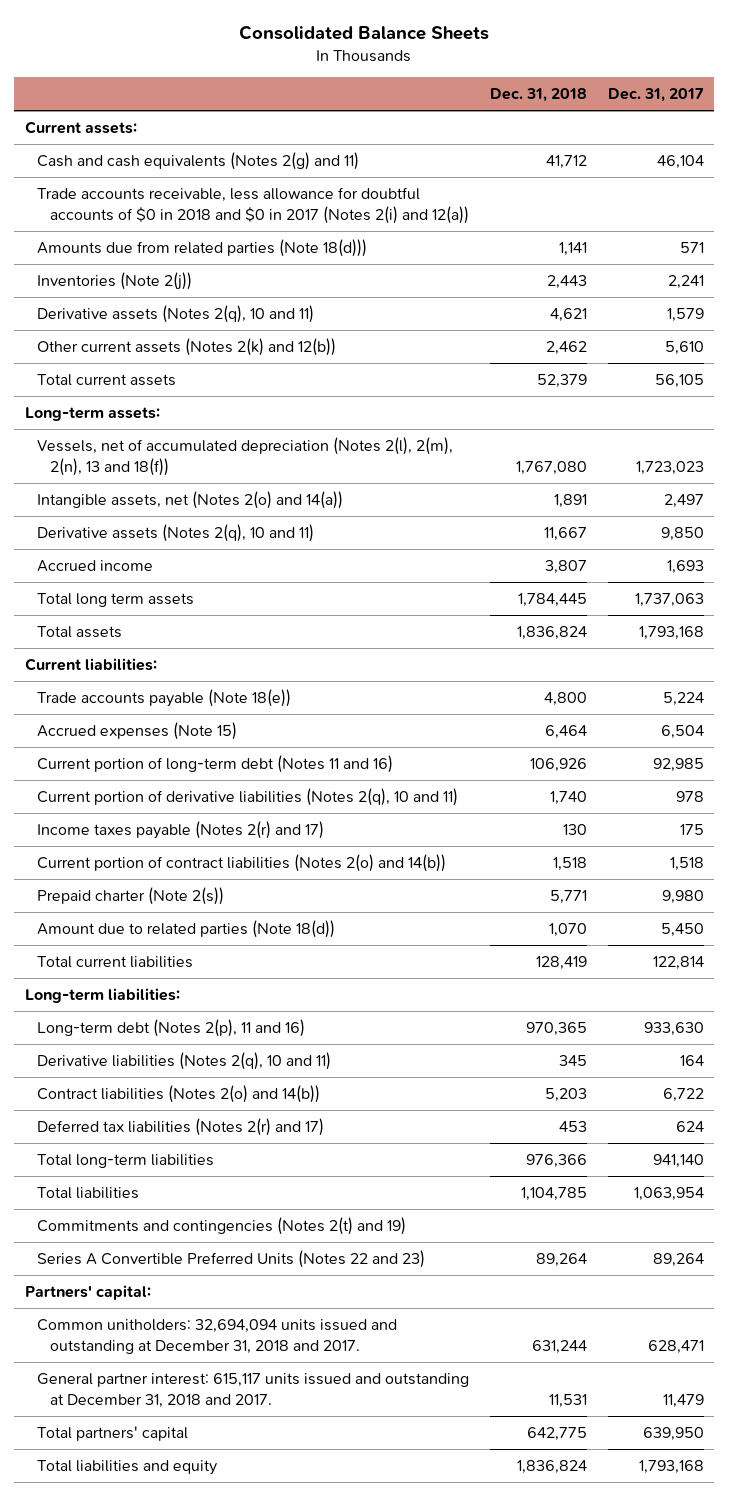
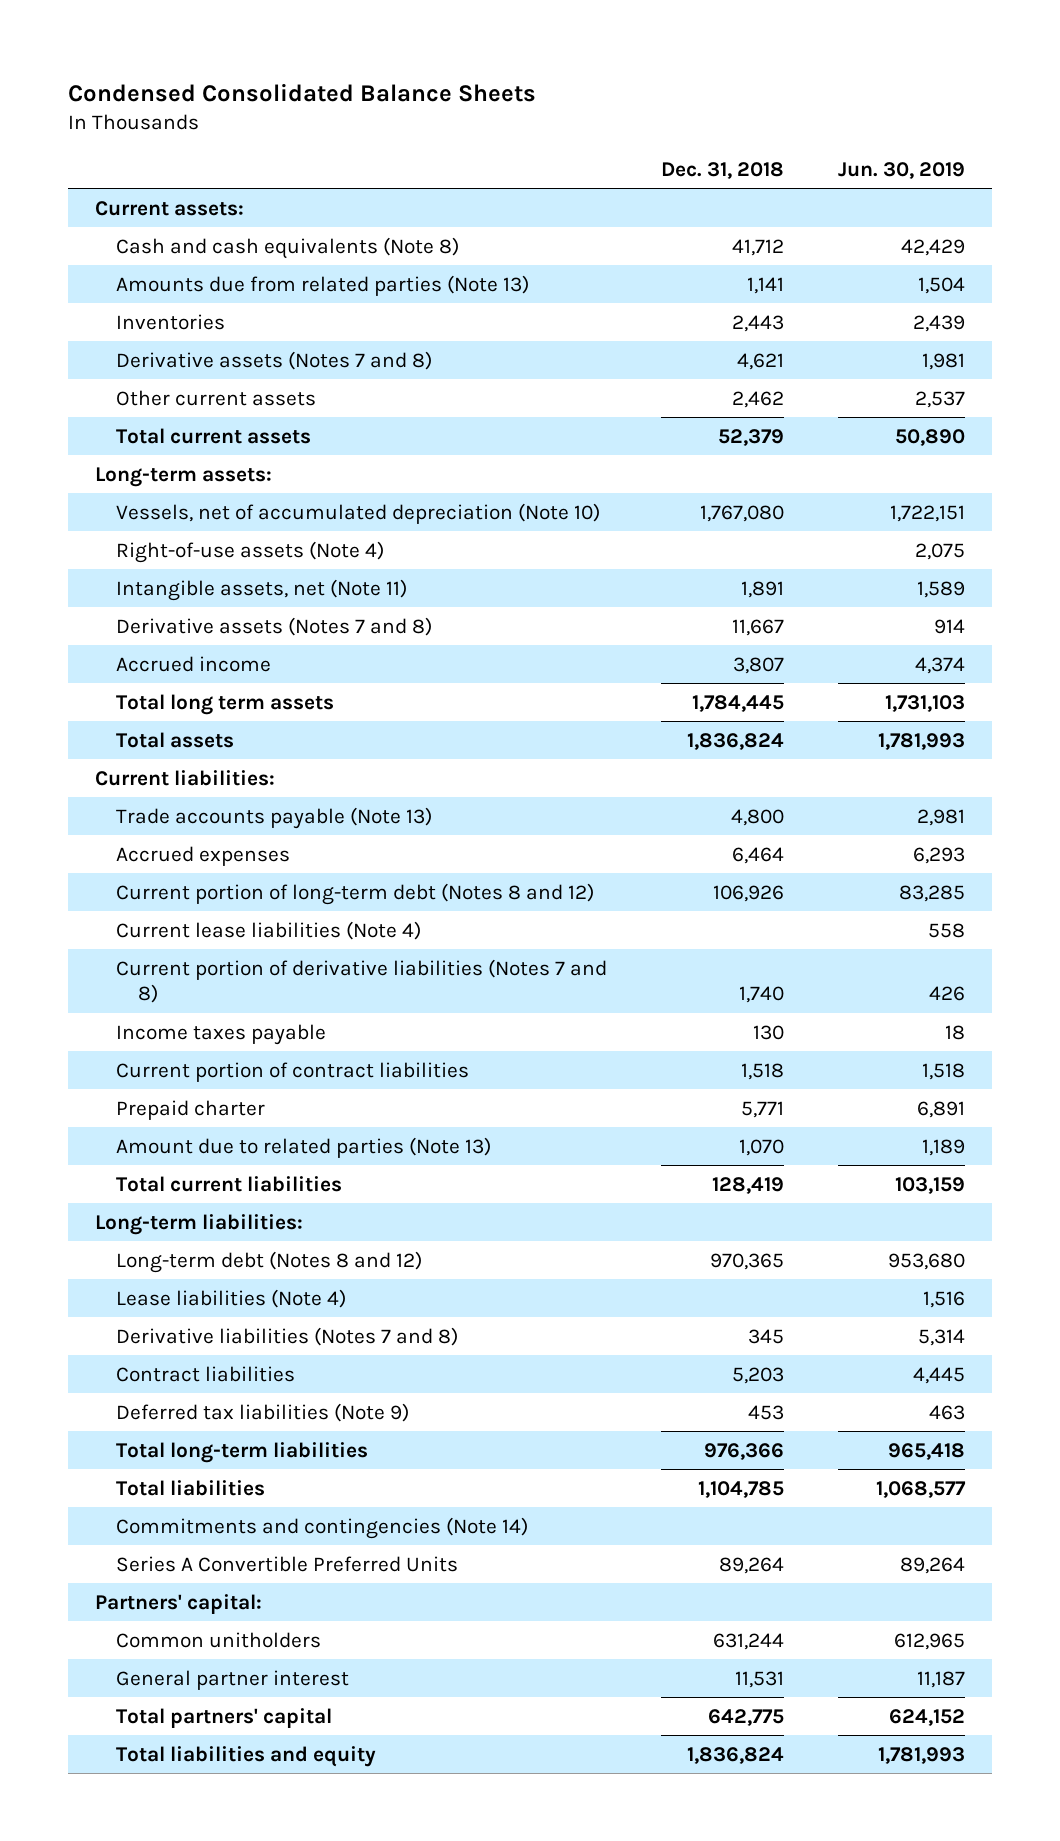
- Consolidated Balance Sheets
+ Condensed Consolidated Balance Sheets
- | Dec. 31, 2018 | Dec. 31, 2017
+ | Dec. 31, 2018 | Jun. 30, 2019
- Cash and cash equivalents (Notes 2(g) and 11) | 41,712 | 46,104
- Trade accounts receivable, less allowance for doubtful accounts of $0 in 2018 and $0 in 2017 (Notes 2(i) and 12(a))
- Amounts due from related parties (Note 18(d))) | 1,141 | 571
- Inventories (Note 2(j)) | 2,443 | 2,241
- Derivative assets (Notes 2(q), 10 and 11) | 4,621 | 1,579
- Other current assets (Notes 2(k) and 12(b)) | 2,462 | 5,610
+ Cash and cash equivalents (Note 8) | 41,712 | 42,429
+ Amounts due from related parties (Note 13) | 1,141 | 1,504
+ Inventories | 2,443 | 2,439
+ Derivative assets (Notes 7 and 8) | 4,621 | 1,981
+ Other current assets | 2,462 | 2,537
- Vessels, net of accumulated depreciation (Notes 2(l), 2(m), 2(n), 13 and 18(f)) | 1,767,080 | 1,723,023
- Intangible assets, net (Notes 2(o) and 14(a)) | 1,891 | 2,497
- Derivative assets (Notes 2(q), 10 and 11) | 11,667 | 9,850
+ Vessels, net of accumulated depreciation (Note 10) | 1,767,080 | 1,722,151
+ Right-of-use assets (Note 4) | | 2,075
+ Intangible assets, net (Note 11) | 1,891 | 1,589
+ Derivative assets (Notes 7 and 8) | 11,667 | 914
- Trade accounts payable (Note 18(e)) | 4,800 | 5,224
- Accrued expenses (Note 15) | 6,464 | 6,504
- Current portion of long-term debt (Notes 11 and 16) | 106,926 | 92,985
- Current portion of derivative liabilities (Notes 2(q), 10 and 11) | 1,740 | 978
- Income taxes payable (Notes 2(r) and 17) | 130 | 175
- Current portion of contract liabilities (Notes 2(o) and 14(b)) | 1,518 | 1,518
- Prepaid charter (Note 2(s)) | 5,771 | 9,980
- Amount due to related parties (Note 18(d)) | 1,070 | 5,450
+ Trade accounts payable (Note 13) | 4,800 | 2,981
+ Accrued expenses | 6,464 | 6,293
+ Current portion of long-term debt (Notes 8 and 12) | 106,926 | 83,285
+ Current lease liabilities (Note 4) | | 558
+ Current portion of derivative liabilities (Notes 7 and 8) | 1,740 | 426
+ Income taxes payable | 130 | 18
+ Current portion of contract liabilities | 1,518 | 1,518
+ Prepaid charter | 5,771 | 6,891
+ Amount due to related parties (Note 13) | 1,070 | 1,189
- Long-term debt (Notes 2(p), 11 and 16) | 970,365 | 933,630
- Derivative liabilities (Notes 2(q), 10 and 11) | 345 | 164
- Contract liabilities (Notes 2(o) and 14(b)) | 5,203 | 6,722
- Deferred tax liabilities (Notes 2(r) and 17) | 453 | 624
+ Long-term debt (Notes 8 and 12) | 970,365 | 953,680
+ Lease liabilities (Note 4) | | 1,516
+ Derivative liabilities (Notes 7 and 8) | 345 | 5,314
+ Contract liabilities | 5,203 | 4,445
+ Deferred tax liabilities (Note 9) | 453 | 463
- Commitments and contingencies (Notes 2(t) and 19)
- Series A Convertible Preferred Units (Notes 22 and 23) | 89,264 | 89,264
+ Commitments and contingencies (Note 14)
+ Series A Convertible Preferred Units | 89,264 | 89,264
- Common unitholders: 32,694,094 units issued and outstanding at December 31, 2018 and 2017. | 631,244 | 628,471
- General partner interest: 615,117 units issued and outstanding at December 31, 2018 and 2017. | 11,531 | 11,479
+ Common unitholders | 631,244 | 612,965
+ General partner interest | 11,531 | 11,187

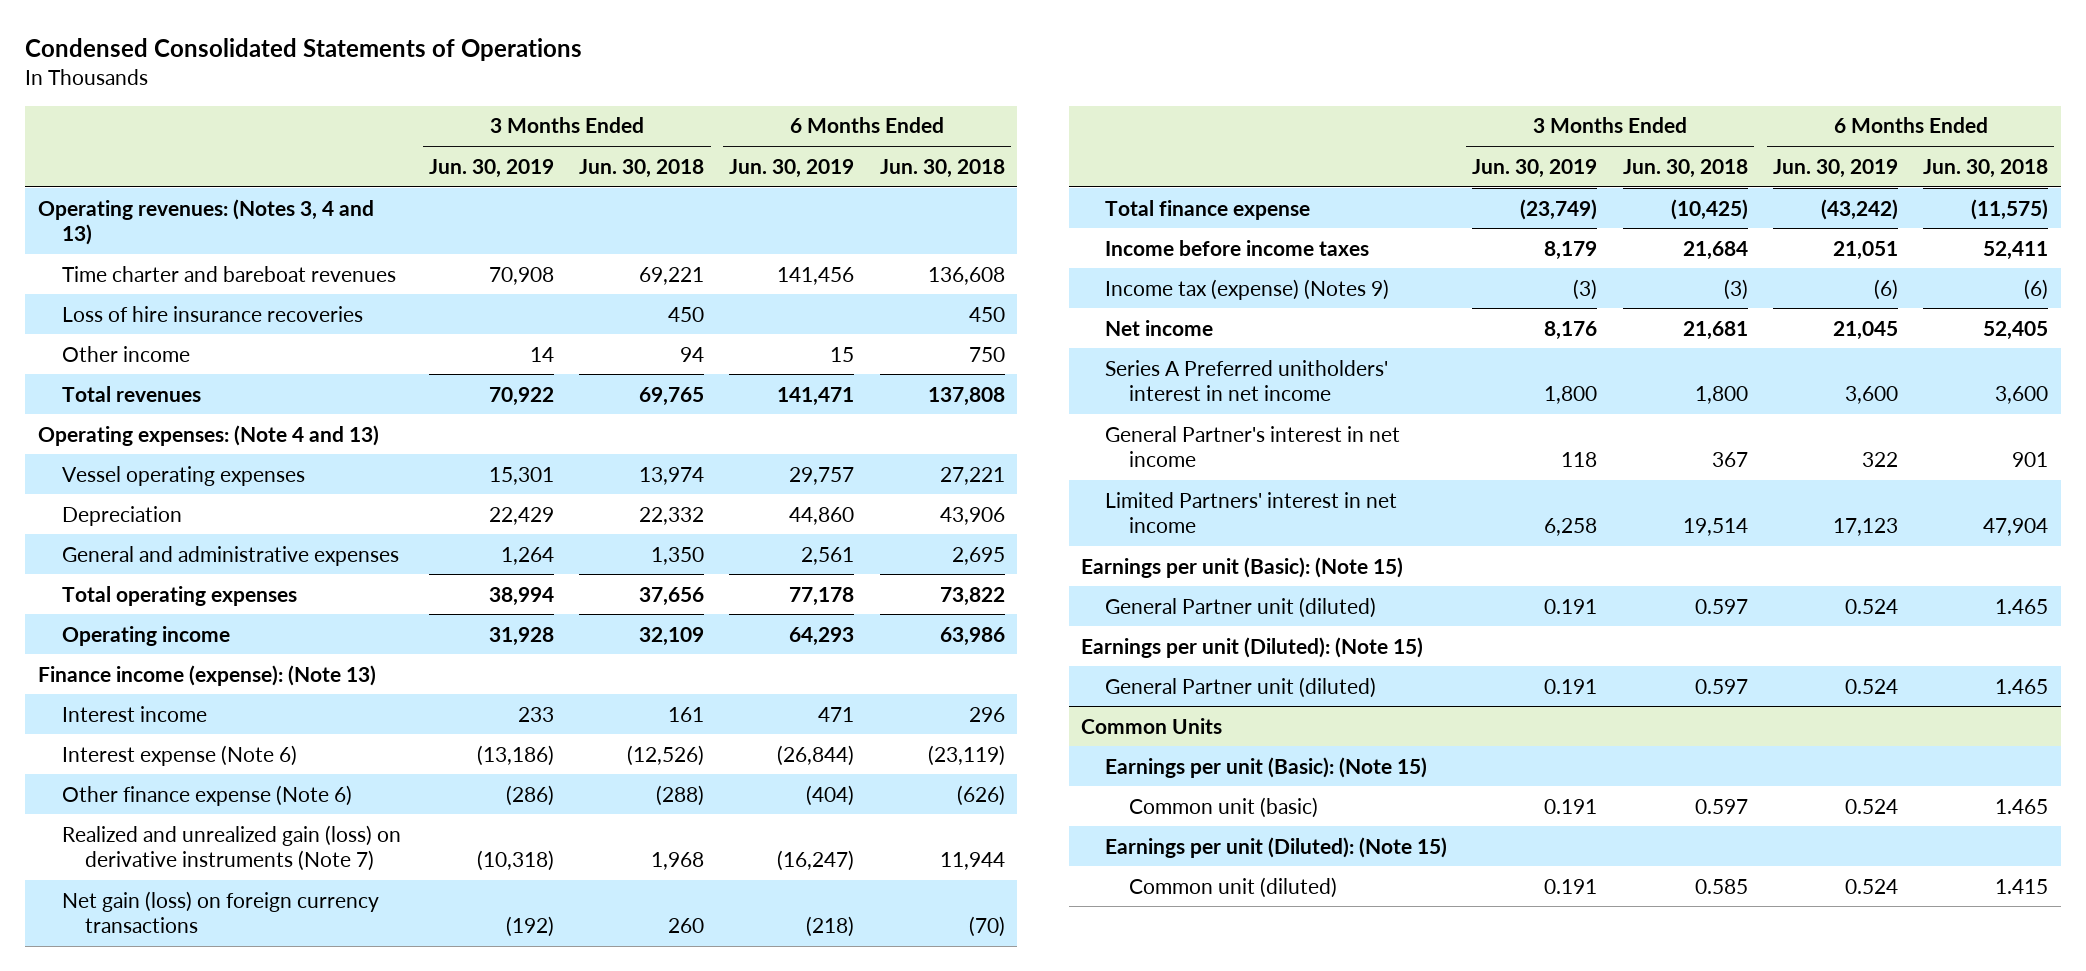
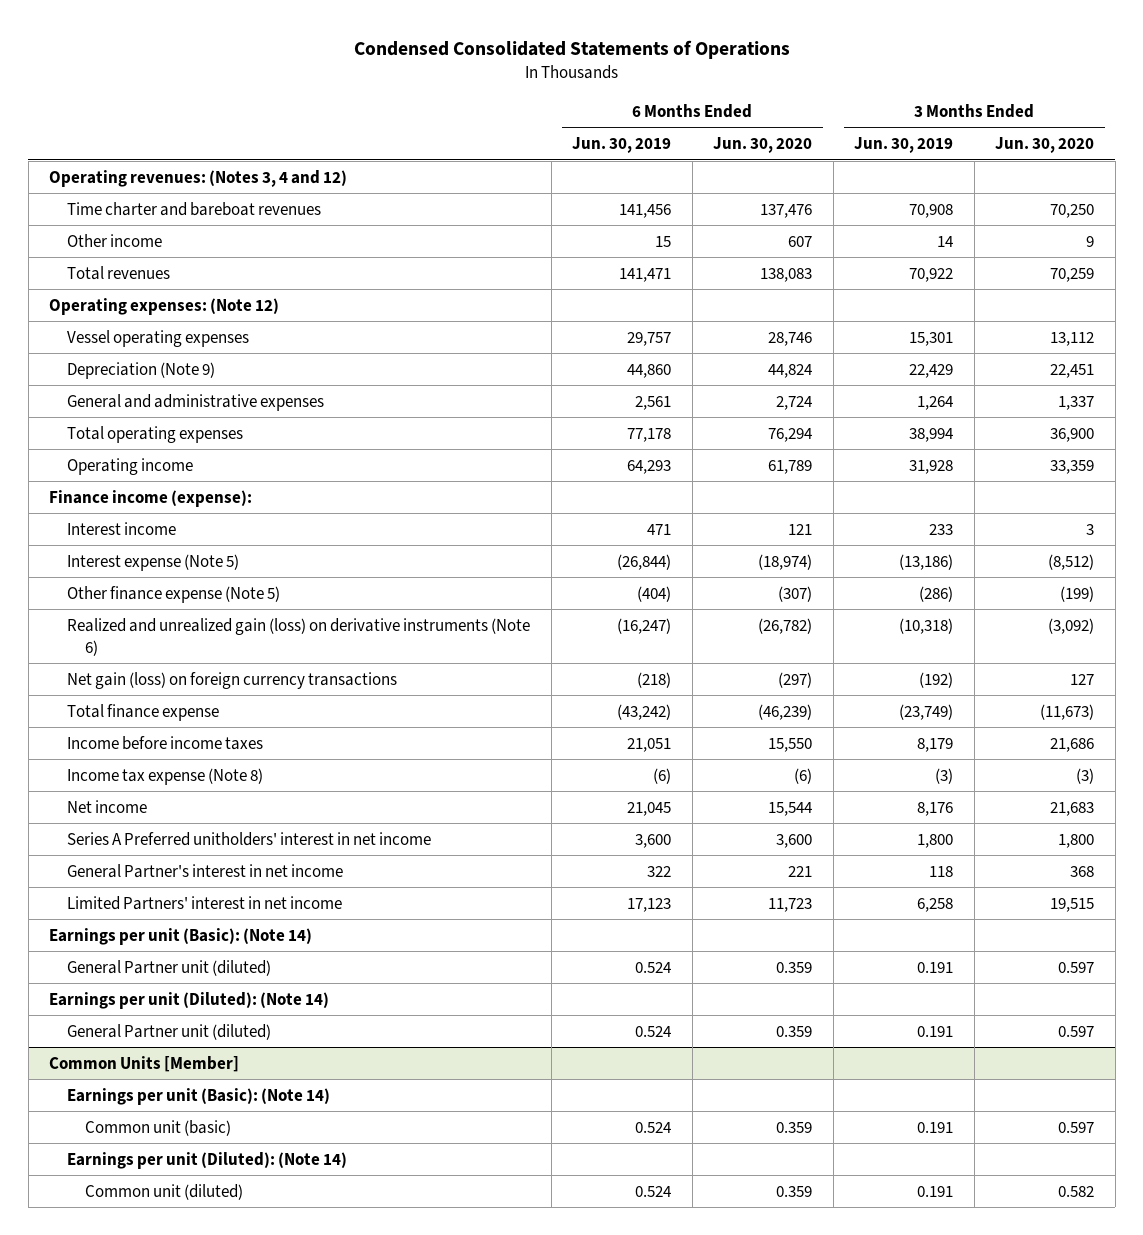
- | 3 Months Ended Jun. 30, 2019 | 3 Months Ended Jun. 30, 2018 | 6 Months Ended Jun. 30, 2019 | 6 Months Ended Jun. 30, 2018
+ | 6 Months Ended Jun. 30, 2019 | 6 Months Ended Jun. 30, 2020 | 3 Months Ended Jun. 30, 2019 | 3 Months Ended Jun. 30, 2020
- Operating revenues: (Notes 3, 4 and 13)
+ Operating revenues: (Notes 3, 4 and 12)
- Loss of hire insurance recoveries | | 450 | | 450
- Operating expenses: (Note 4 and 13)
+ Operating expenses: (Note 12)
- Depreciation | 22,429 | 22,332 | 44,860 | 43,906
+ Depreciation (Note 9) | 44,860 | 44,824 | 22,429 | 22,451
- Finance income (expense): (Note 13)
+ Finance income (expense):
- Interest expense (Note 6) | (13,186) | (12,526) | (26,844) | (23,119)
- Other finance expense (Note 6) | (286) | (288) | (404) | (626)
- Realized and unrealized gain (loss) on derivative instruments (Note 7) | (10,318) | 1,968 | (16,247) | 11,944
+ Interest expense (Note 5) | (26,844) | (18,974) | (13,186) | (8,512)
+ Other finance expense (Note 5) | (404) | (307) | (286) | (199)
+ Realized and unrealized gain (loss) on derivative instruments (Note 6) | (16,247) | (26,782) | (10,318) | (3,092)
- Income tax (expense) (Notes 9) | (3) | (3) | (6) | (6)
+ Income tax expense (Note 8) | (6) | (6) | (3) | (3)
- Earnings per unit (Basic): (Note 15)
+ Earnings per unit (Basic): (Note 14)
- Earnings per unit (Diluted): (Note 15)
+ Earnings per unit (Diluted): (Note 14)
- Common Units
- Earnings per unit (Basic): (Note 15)
+ Common Units [Member]
+ Earnings per unit (Basic): (Note 14)
- Earnings per unit (Diluted): (Note 15)
+ Earnings per unit (Diluted): (Note 14)

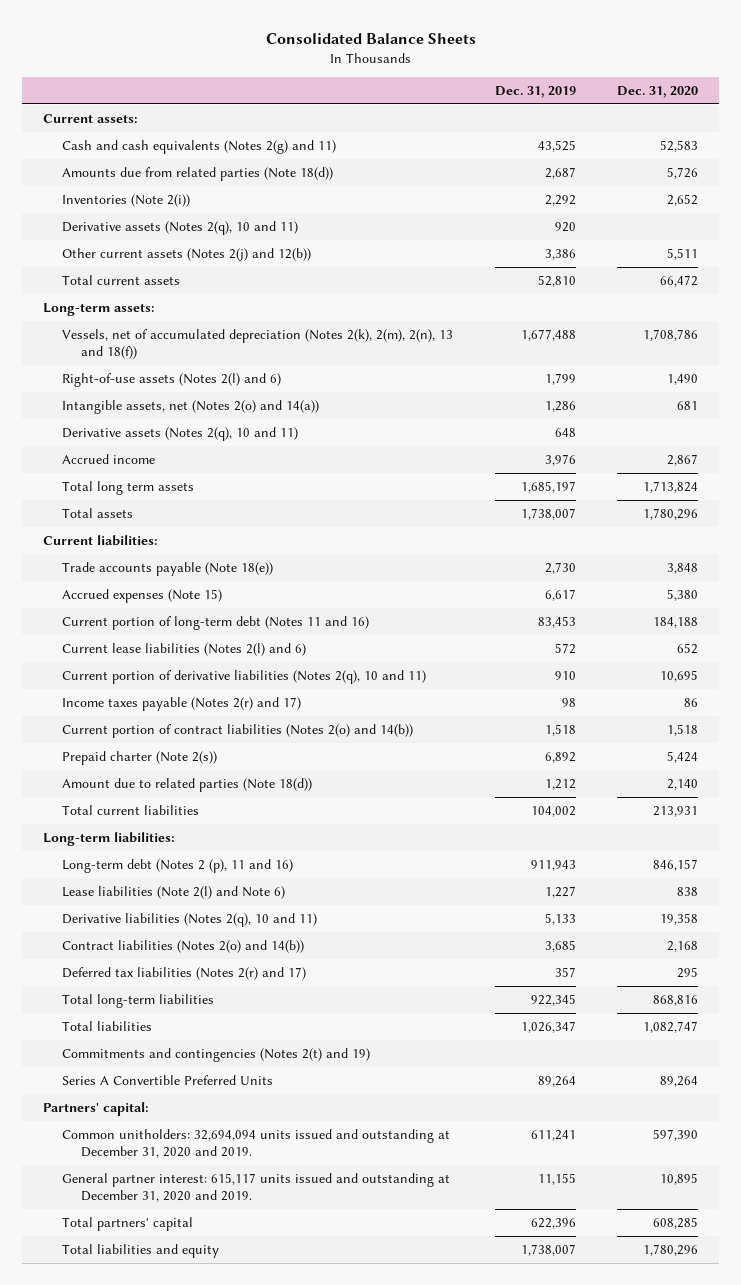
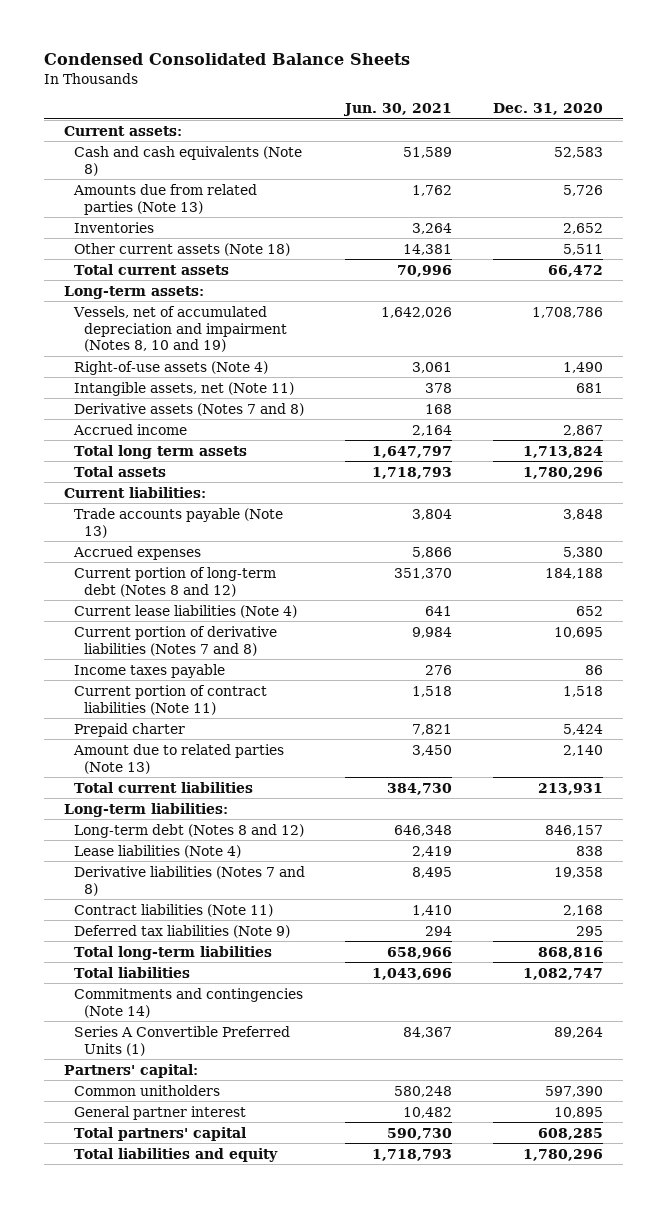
- Consolidated Balance Sheets
+ Condensed Consolidated Balance Sheets
- | Dec. 31, 2019 | Dec. 31, 2020
+ | Jun. 30, 2021 | Dec. 31, 2020
- Cash and cash equivalents (Notes 2(g) and 11) | 43,525 | 52,583
- Amounts due from related parties (Note 18(d)) | 2,687 | 5,726
- Inventories (Note 2(i)) | 2,292 | 2,652
- Derivative assets (Notes 2(q), 10 and 11) | 920 |
- Other current assets (Notes 2(j) and 12(b)) | 3,386 | 5,511
+ Cash and cash equivalents (Note 8) | 51,589 | 52,583
+ Amounts due from related parties (Note 13) | 1,762 | 5,726
+ Inventories | 3,264 | 2,652
+ Other current assets (Note 18) | 14,381 | 5,511
- Vessels, net of accumulated depreciation (Notes 2(k), 2(m), 2(n), 13 and 18(f)) | 1,677,488 | 1,708,786
- Right-of-use assets (Notes 2(l) and 6) | 1,799 | 1,490
- Intangible assets, net (Notes 2(o) and 14(a)) | 1,286 | 681
- Derivative assets (Notes 2(q), 10 and 11) | 648 |
+ Vessels, net of accumulated depreciation and impairment (Notes 8, 10 and 19) | 1,642,026 | 1,708,786
+ Right-of-use assets (Note 4) | 3,061 | 1,490
+ Intangible assets, net (Note 11) | 378 | 681
+ Derivative assets (Notes 7 and 8) | 168 |
- Trade accounts payable (Note 18(e)) | 2,730 | 3,848
- Accrued expenses (Note 15) | 6,617 | 5,380
- Current portion of long-term debt (Notes 11 and 16) | 83,453 | 184,188
- Current lease liabilities (Notes 2(l) and 6) | 572 | 652
- Current portion of derivative liabilities (Notes 2(q), 10 and 11) | 910 | 10,695
- Income taxes payable (Notes 2(r) and 17) | 98 | 86
- Current portion of contract liabilities (Notes 2(o) and 14(b)) | 1,518 | 1,518
- Prepaid charter (Note 2(s)) | 6,892 | 5,424
- Amount due to related parties (Note 18(d)) | 1,212 | 2,140
+ Trade accounts payable (Note 13) | 3,804 | 3,848
+ Accrued expenses | 5,866 | 5,380
+ Current portion of long-term debt (Notes 8 and 12) | 351,370 | 184,188
+ Current lease liabilities (Note 4) | 641 | 652
+ Current portion of derivative liabilities (Notes 7 and 8) | 9,984 | 10,695
+ Income taxes payable | 276 | 86
+ Current portion of contract liabilities (Note 11) | 1,518 | 1,518
+ Prepaid charter | 7,821 | 5,424
+ Amount due to related parties (Note 13) | 3,450 | 2,140
- Long-term debt (Notes 2 (p), 11 and 16) | 911,943 | 846,157
- Lease liabilities (Note 2(l) and Note 6) | 1,227 | 838
- Derivative liabilities (Notes 2(q), 10 and 11) | 5,133 | 19,358
- Contract liabilities (Notes 2(o) and 14(b)) | 3,685 | 2,168
- Deferred tax liabilities (Notes 2(r) and 17) | 357 | 295
+ Long-term debt (Notes 8 and 12) | 646,348 | 846,157
+ Lease liabilities (Note 4) | 2,419 | 838
+ Derivative liabilities (Notes 7 and 8) | 8,495 | 19,358
+ Contract liabilities (Note 11) | 1,410 | 2,168
+ Deferred tax liabilities (Note 9) | 294 | 295
- Commitments and contingencies (Notes 2(t) and 19)
- Series A Convertible Preferred Units | 89,264 | 89,264
+ Commitments and contingencies (Note 14)
+ Series A Convertible Preferred Units (1) | 84,367 | 89,264
- Common unitholders: 32,694,094 units issued and outstanding at December 31, 2020 and 2019. | 611,241 | 597,390
- General partner interest: 615,117 units issued and outstanding at December 31, 2020 and 2019. | 11,155 | 10,895
+ Common unitholders | 580,248 | 597,390
+ General partner interest | 10,482 | 10,895

